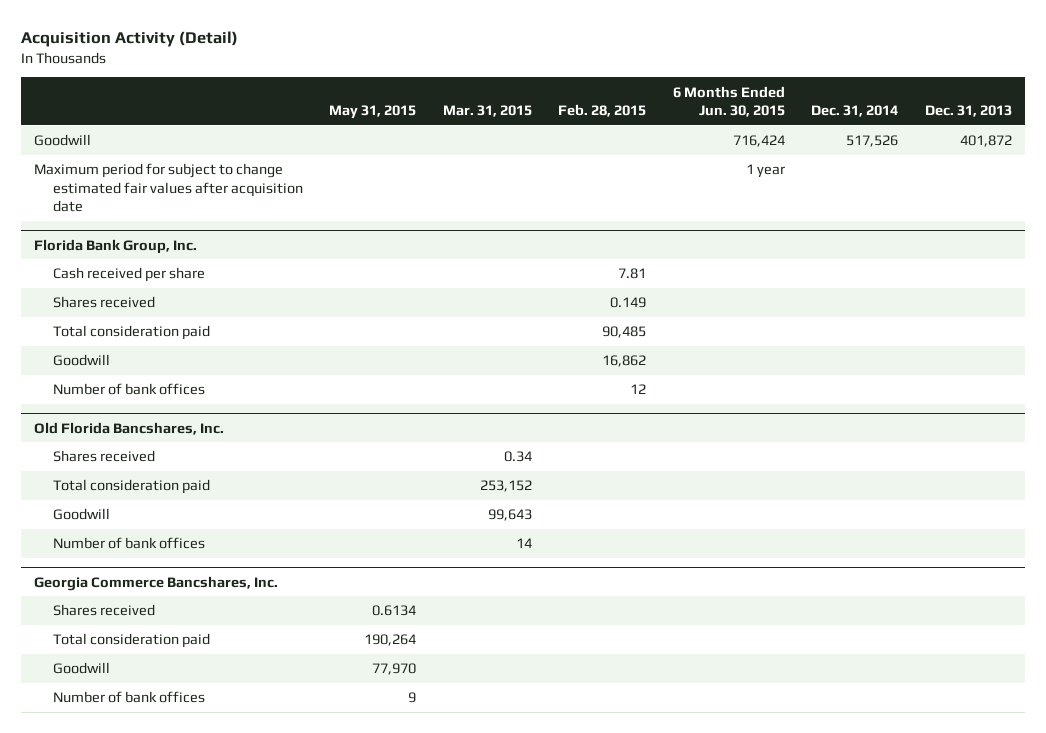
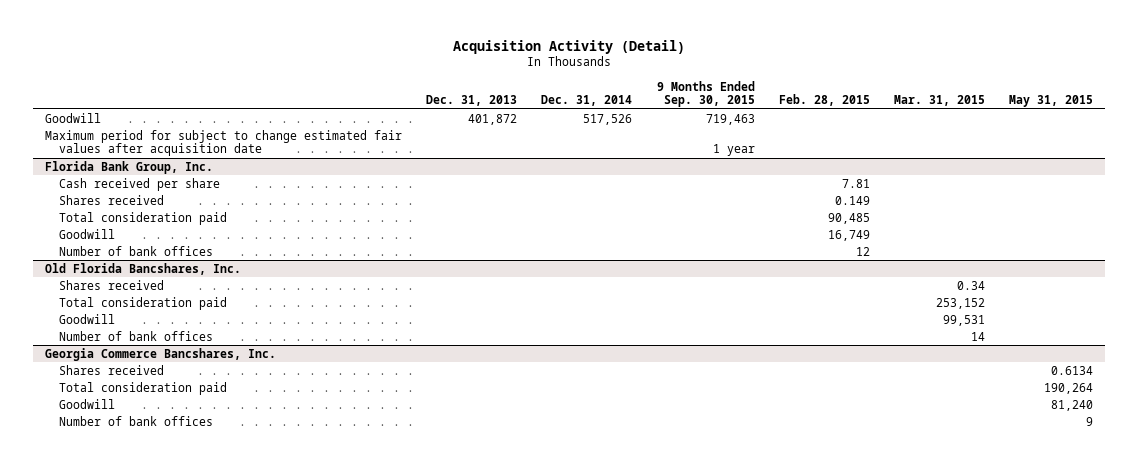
- | May 31, 2015 | Mar. 31, 2015 | Feb. 28, 2015 | 6 Months Ended Jun. 30, 2015 | Dec. 31, 2014 | Dec. 31, 2013
+ | Dec. 31, 2013 | Dec. 31, 2014 | 9 Months Ended Sep. 30, 2015 | Feb. 28, 2015 | Mar. 31, 2015 | May 31, 2015
@ Florida Bank Group, Inc.
- Goodwill | | | 16,862 | | |
+ Goodwill | | | | 16,749 | |
@ Old Florida Bancshares, Inc.
- Goodwill | | 99,643 | | | |
+ Goodwill | | | | | 99,531 |
@ Georgia Commerce Bancshares, Inc.
- Goodwill | 77,970 | | | | |
+ Goodwill | | | | | | 81,240

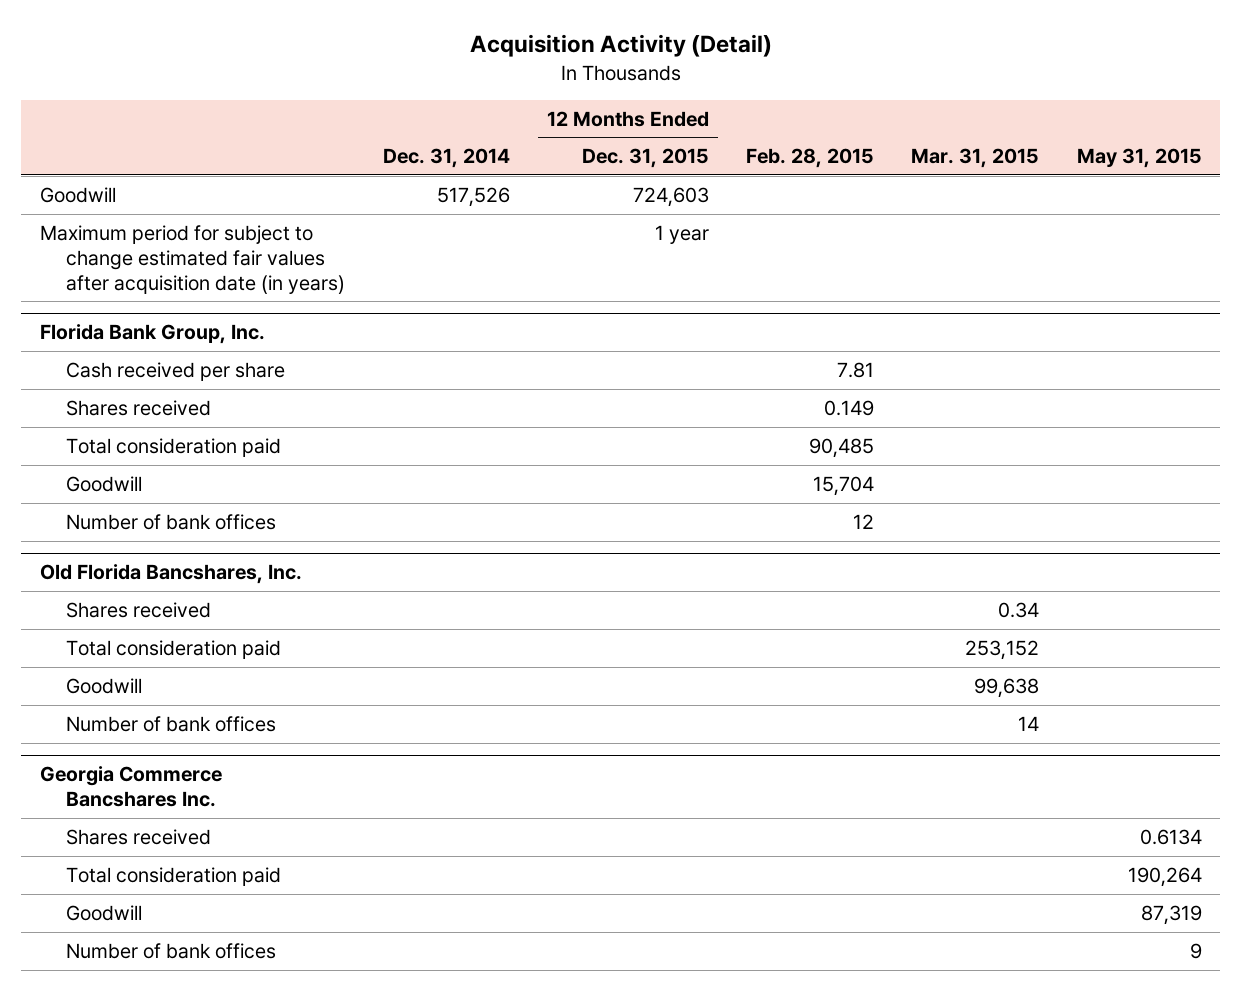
- | Dec. 31, 2013 | Dec. 31, 2014 | 9 Months Ended Sep. 30, 2015 | Feb. 28, 2015 | Mar. 31, 2015 | May 31, 2015
+ | Dec. 31, 2014 | 12 Months Ended Dec. 31, 2015 | Feb. 28, 2015 | Mar. 31, 2015 | May 31, 2015
- Maximum period for subject to change estimated fair values after acquisition date | | | 1 year | | |
+ Maximum period for subject to change estimated fair values after acquisition date (in years) | | 1 year | | |
@ Florida Bank Group, Inc.
- Goodwill | | | | 16,749 | |
+ Goodwill | | | 15,704 | |
@ Old Florida Bancshares, Inc.
- Goodwill | | | | | 99,531 |
+ Goodwill | | | | 99,638 |
- Georgia Commerce Bancshares, Inc.
+ Georgia Commerce Bancshares Inc.
- Goodwill | | | | | | 81,240
+ Goodwill | | | | | 87,319

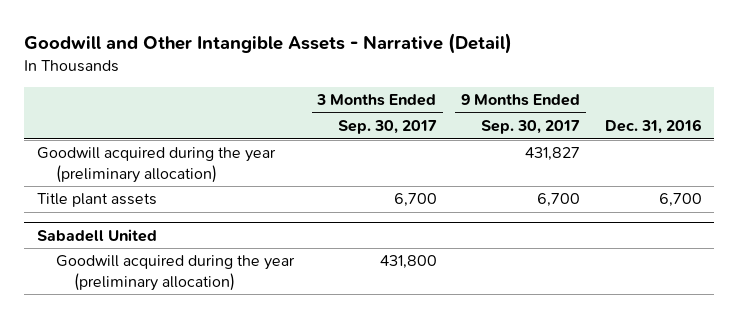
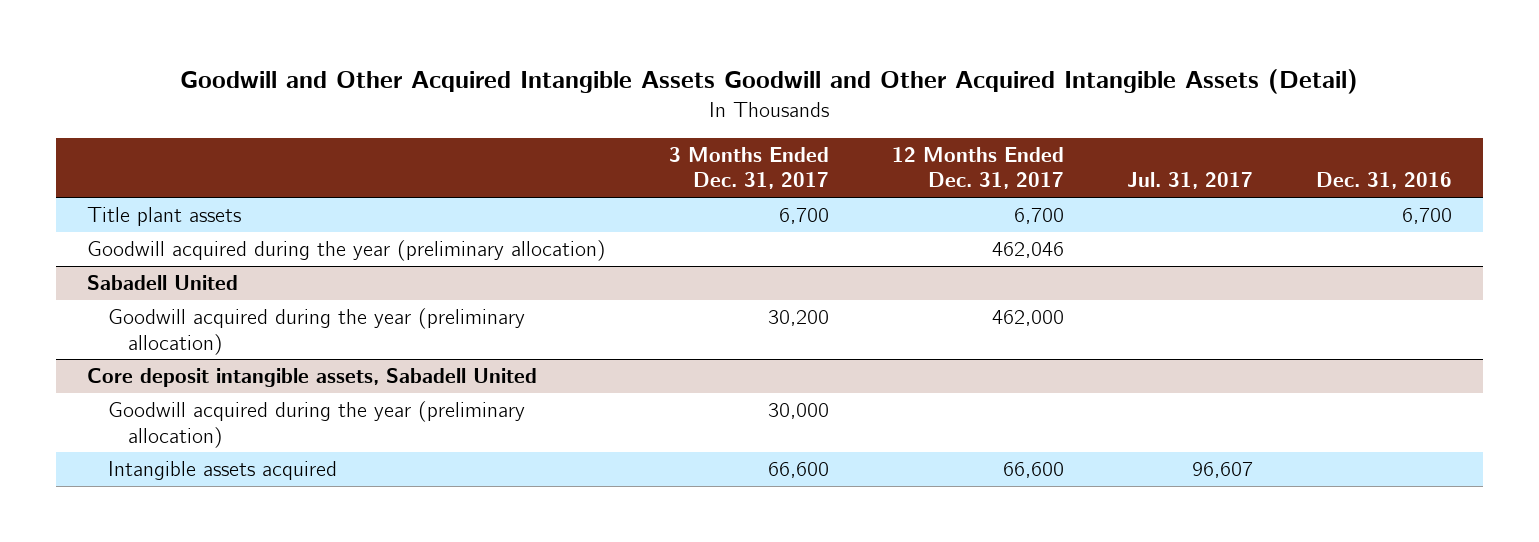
- Goodwill and Other Intangible Assets - Narrative (Detail)
+ Goodwill and Other Acquired Intangible Assets Goodwill and Other Acquired Intangible Assets (Detail)
- | 3 Months Ended Sep. 30, 2017 | 9 Months Ended Sep. 30, 2017 | Dec. 31, 2016
+ | 3 Months Ended Dec. 31, 2017 | 12 Months Ended Dec. 31, 2017 | Jul. 31, 2017 | Dec. 31, 2016
moved down: Goodwill acquired during the year (preliminary allocation) | | 462,046 | |
+ Core deposit intangible assets, Sabadell United
+ Goodwill acquired during the year (preliminary allocation) | 30,000 | | |
+ Intangible assets acquired | 66,600 | 66,600 | 96,607 |

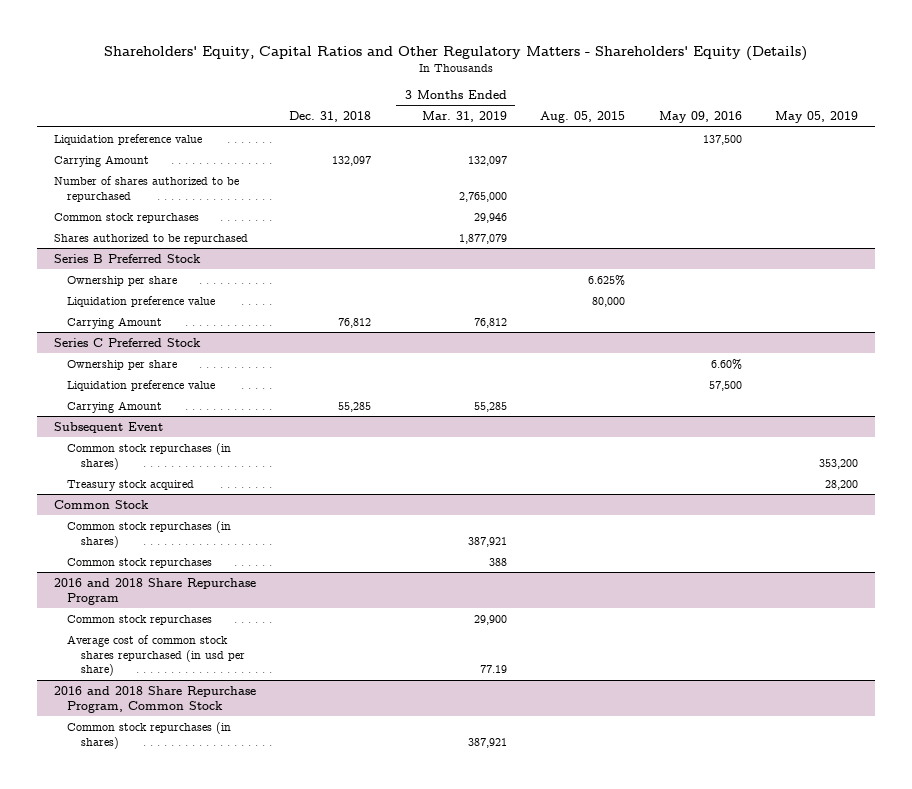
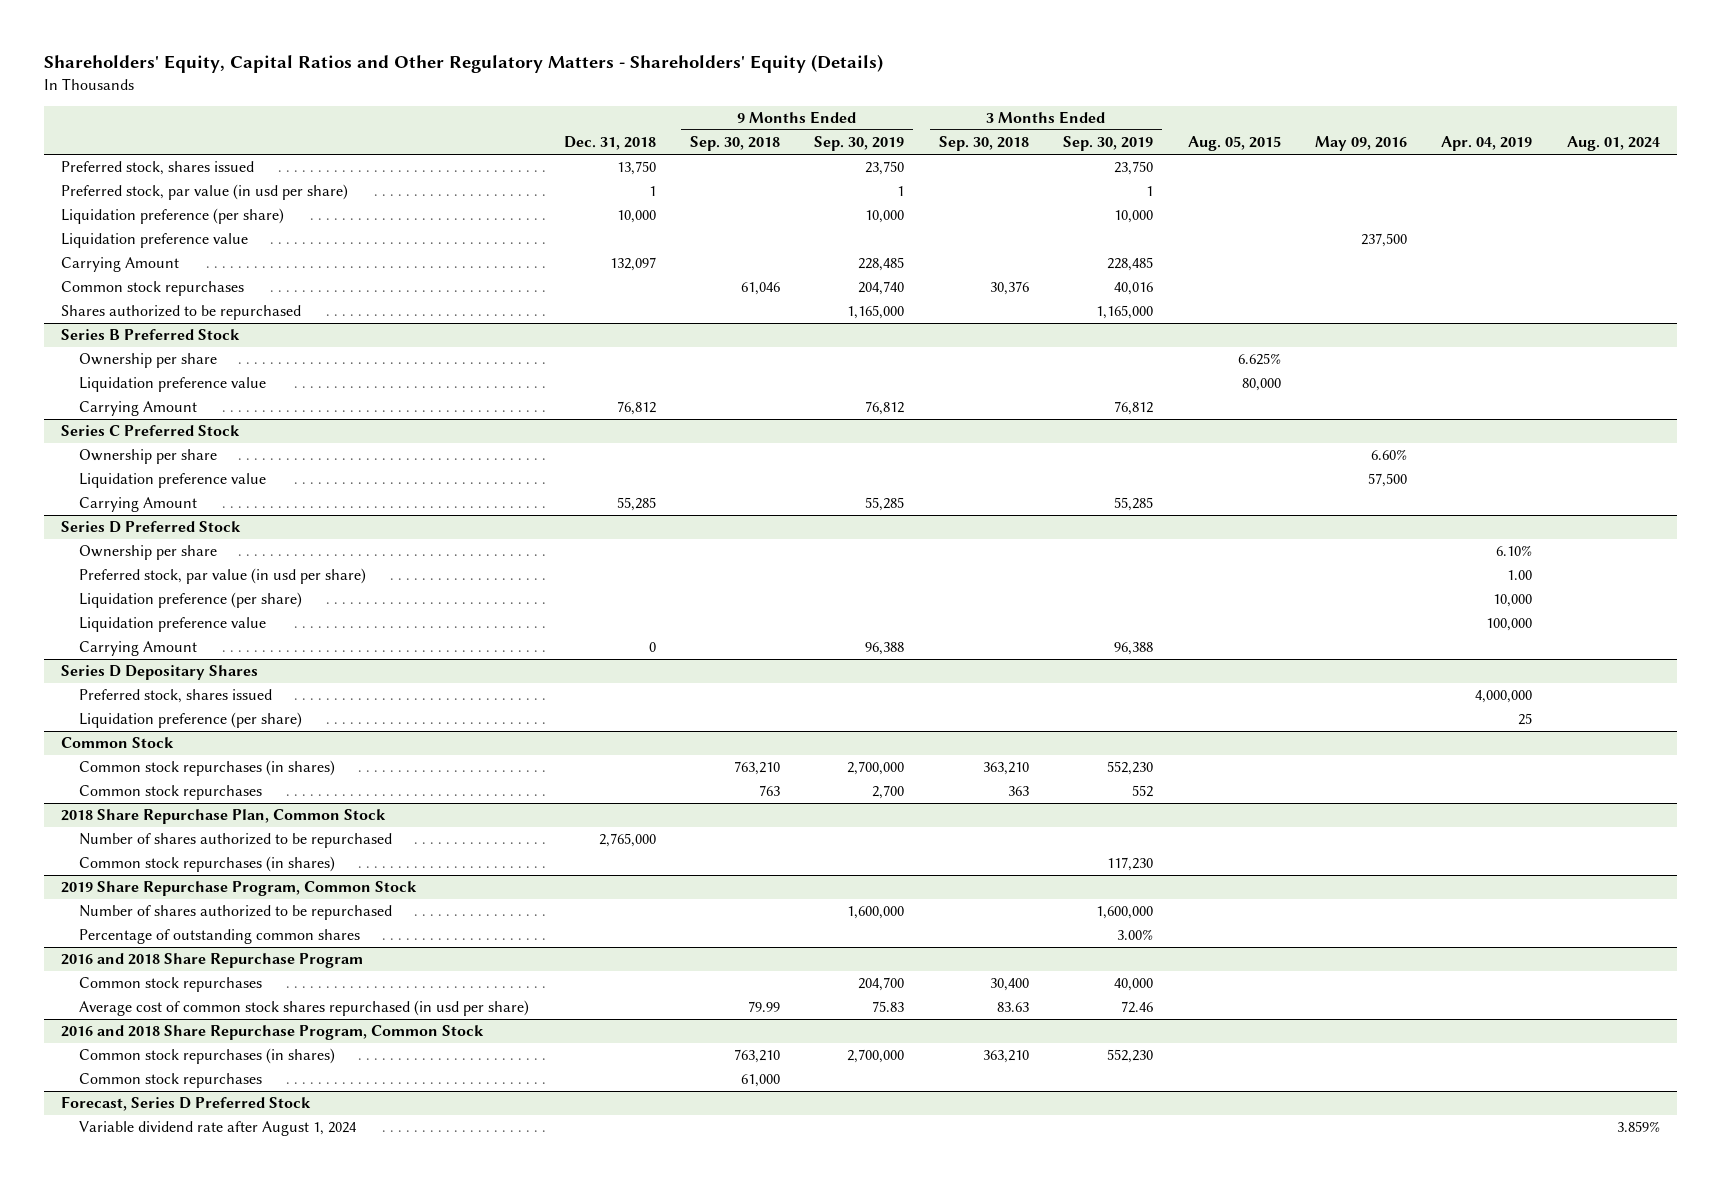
- | Dec. 31, 2018 | 3 Months Ended Mar. 31, 2019 | Aug. 05, 2015 | May 09, 2016 | May 05, 2019
+ | Dec. 31, 2018 | 9 Months Ended Sep. 30, 2018 | 9 Months Ended Sep. 30, 2019 | 3 Months Ended Sep. 30, 2018 | 3 Months Ended Sep. 30, 2019 | Aug. 05, 2015 | May 09, 2016 | Apr. 04, 2019 | Aug. 01, 2024
- Liquidation preference value | | | | 137,500 |
+ Preferred stock, shares issued | 13,750 | | 23,750 | | 23,750 | | | |
+ Preferred stock, par value (in usd per share) | 1 | | 1 | | 1 | | | |
+ Liquidation preference (per share) | 10,000 | | 10,000 | | 10,000 | | | |
+ Liquidation preference value | | | | | | | 237,500 | |
- Number of shares authorized to be repurchased | | 2,765,000 | | |
- Subsequent Event
- Common stock repurchases (in shares) | | | | | 353,200
- Treasury stock acquired | | | | | 28,200
+ Series D Preferred Stock
+ Ownership per share | | | | | | | | 6.10% |
+ Preferred stock, par value (in usd per share) | | | | | | | | 1.00 |
+ Liquidation preference (per share) | | | | | | | | 10,000 |
+ Liquidation preference value | | | | | | | | 100,000 |
+ Carrying Amount | 0 | | 96,388 | | 96,388 | | | |
+ Series D Depositary Shares
+ Preferred stock, shares issued | | | | | | | | 4,000,000 |
+ Liquidation preference (per share) | | | | | | | | 25 |
+ 2018 Share Repurchase Plan, Common Stock
+ Number of shares authorized to be repurchased | 2,765,000 | | | | | | | |
+ Common stock repurchases (in shares) | | | | | 117,230 | | | |
+ 2019 Share Repurchase Program, Common Stock
+ Number of shares authorized to be repurchased | | | 1,600,000 | | 1,600,000 | | | |
+ Percentage of outstanding common shares | | | | | 3.00% | | | |
@ 2016 and 2018 Share Repurchase Program, Common Stock
+ Common stock repurchases | | 61,000 | | | | | | |
+ Forecast, Series D Preferred Stock
+ Variable dividend rate after August 1, 2024 | | | | | | | | | 3.859%

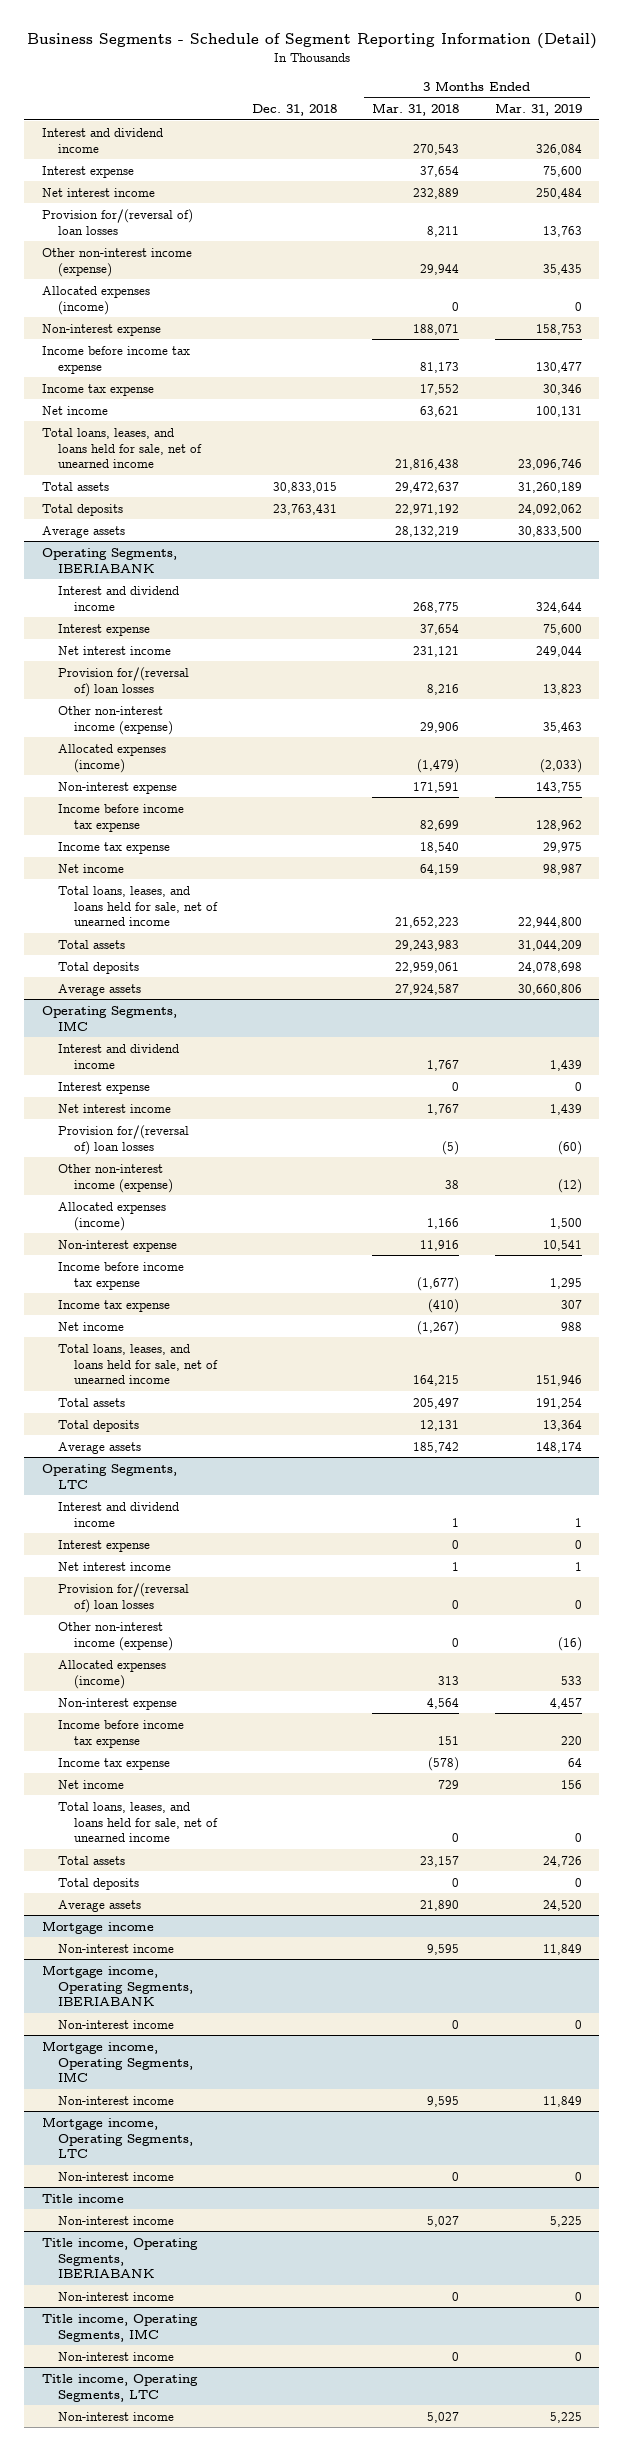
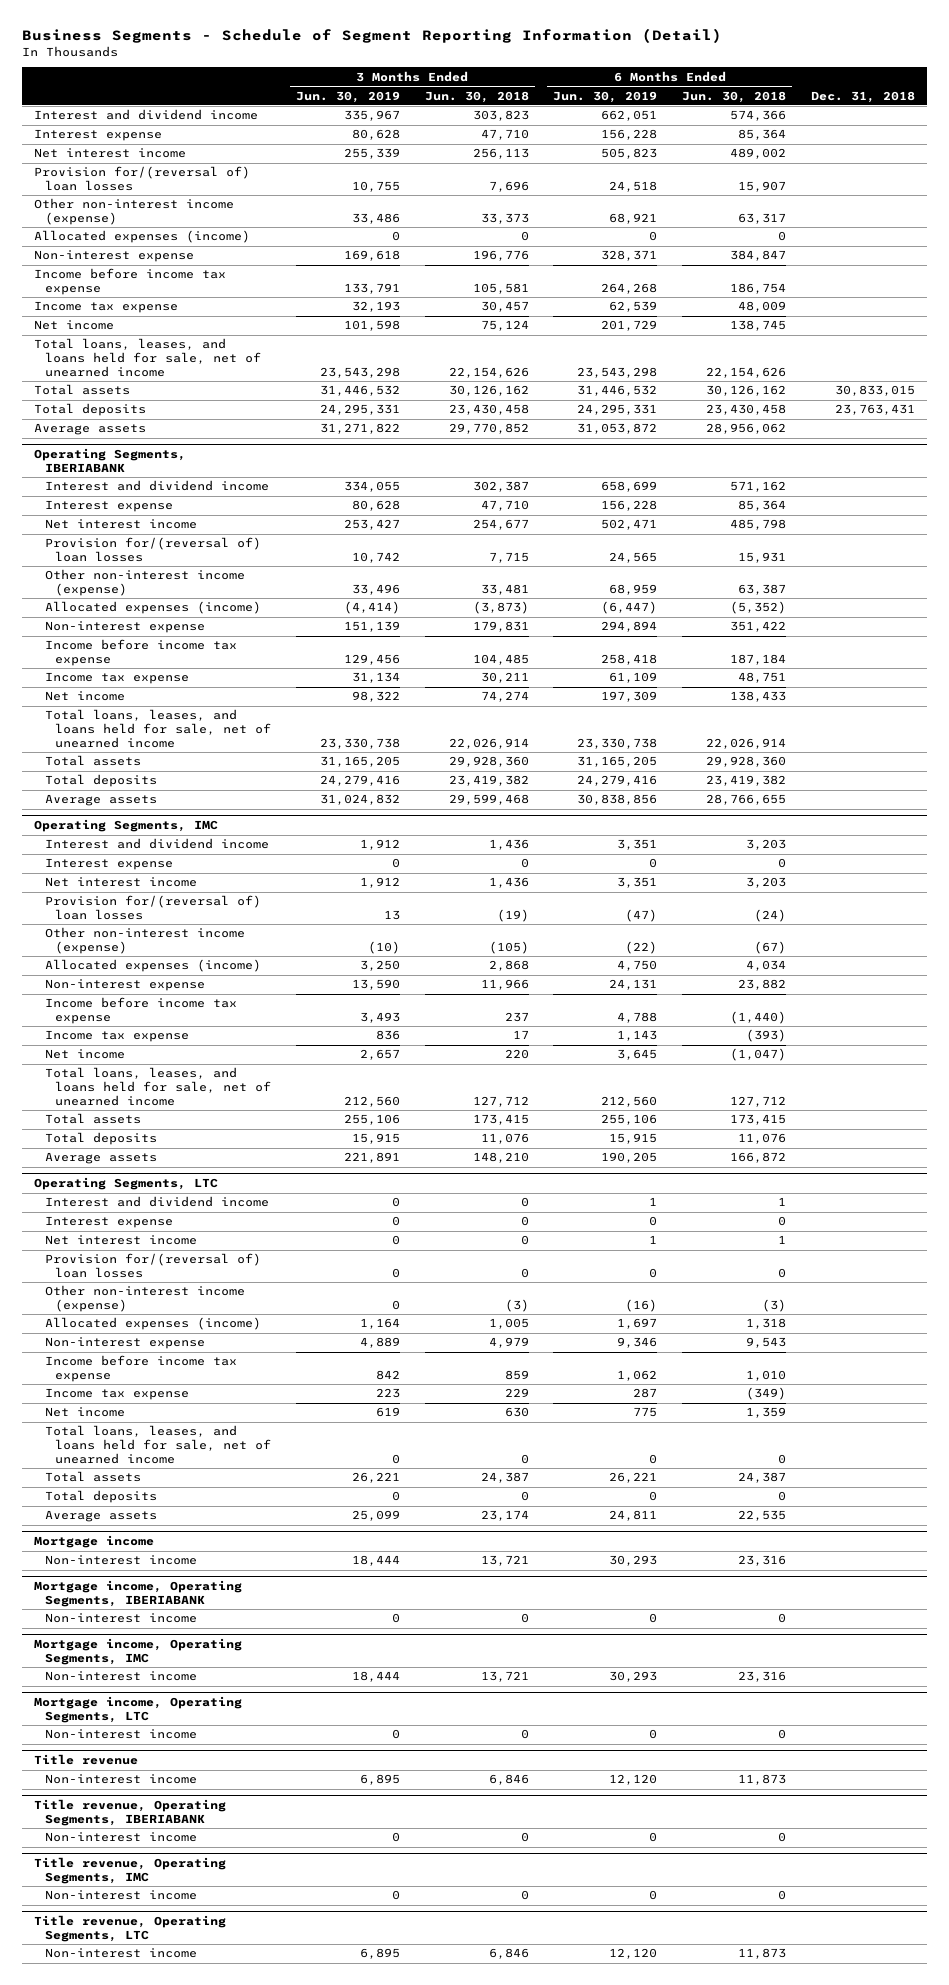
- | Dec. 31, 2018 | 3 Months Ended Mar. 31, 2018 | 3 Months Ended Mar. 31, 2019
+ | 3 Months Ended Jun. 30, 2019 | 3 Months Ended Jun. 30, 2018 | 6 Months Ended Jun. 30, 2019 | 6 Months Ended Jun. 30, 2018 | Dec. 31, 2018
- Title income
+ Title revenue
- Title income, Operating Segments, IBERIABANK
+ Title revenue, Operating Segments, IBERIABANK
- Title income, Operating Segments, IMC
+ Title revenue, Operating Segments, IMC
- Title income, Operating Segments, LTC
+ Title revenue, Operating Segments, LTC

